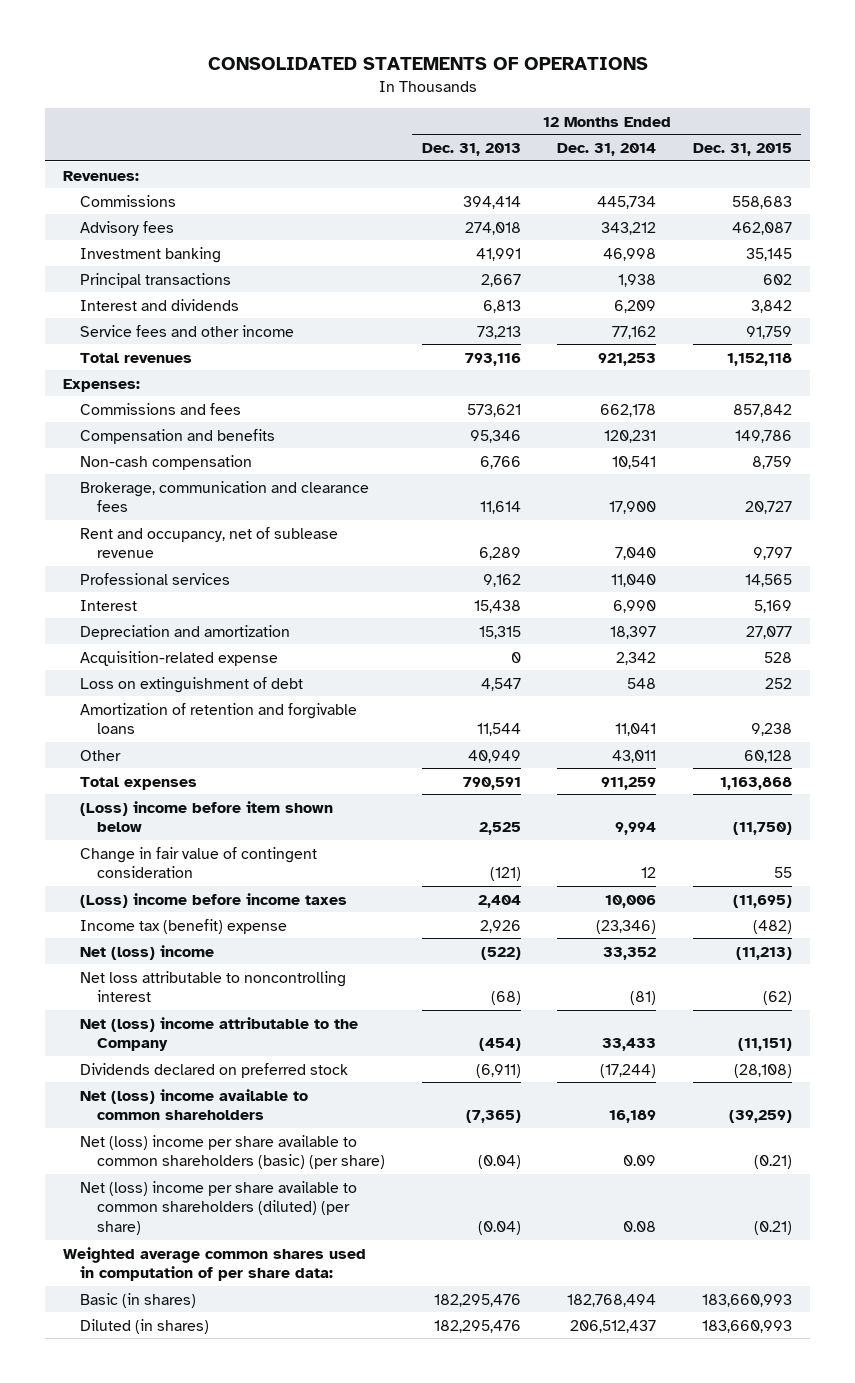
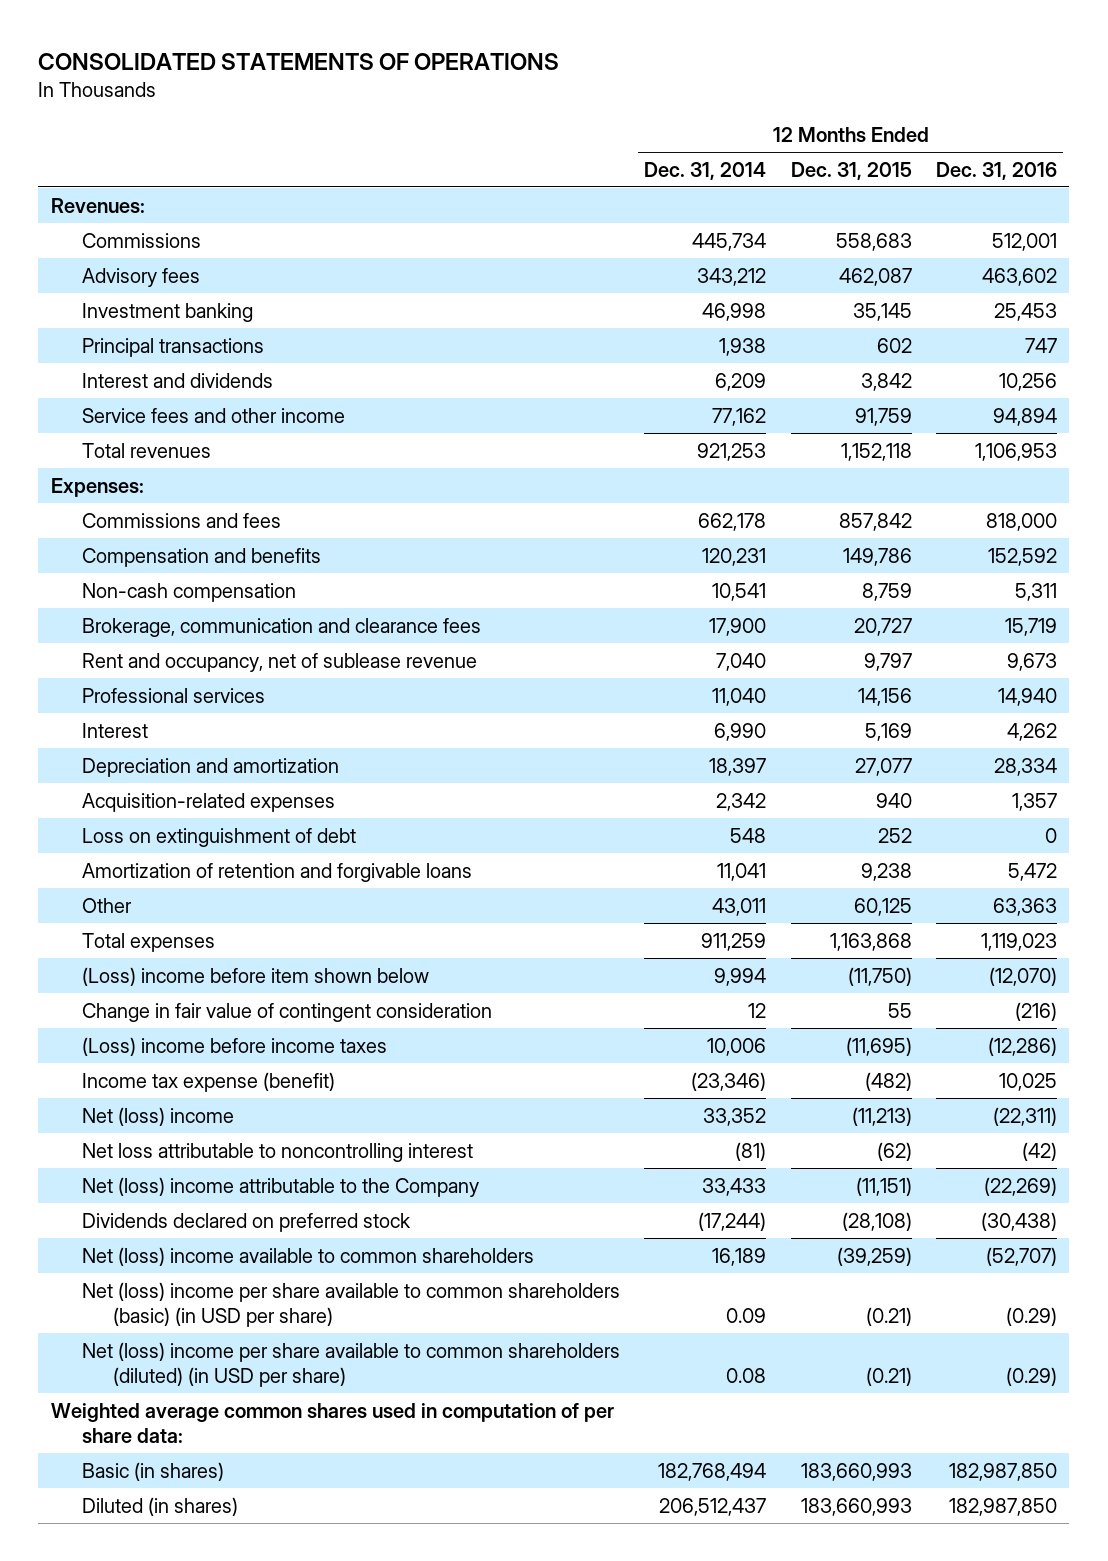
- | 12 Months Ended Dec. 31, 2013 | 12 Months Ended Dec. 31, 2014 | 12 Months Ended Dec. 31, 2015
+ | 12 Months Ended Dec. 31, 2014 | 12 Months Ended Dec. 31, 2015 | 12 Months Ended Dec. 31, 2016
- Professional services | 9,162 | 11,040 | 14,565
+ Professional services | 11,040 | 14,156 | 14,940
- Acquisition-related expense | 0 | 2,342 | 528
+ Acquisition-related expenses | 2,342 | 940 | 1,357
- Other | 40,949 | 43,011 | 60,128
+ Other | 43,011 | 60,125 | 63,363
- Income tax (benefit) expense | 2,926 | (23,346) | (482)
+ Income tax expense (benefit) | (23,346) | (482) | 10,025
- Net (loss) income per share available to common shareholders (basic) (per share) | (0.04) | 0.09 | (0.21)
- Net (loss) income per share available to common shareholders (diluted) (per share) | (0.04) | 0.08 | (0.21)
+ Net (loss) income per share available to common shareholders (basic) (in USD per share) | 0.09 | (0.21) | (0.29)
+ Net (loss) income per share available to common shareholders (diluted) (in USD per share) | 0.08 | (0.21) | (0.29)

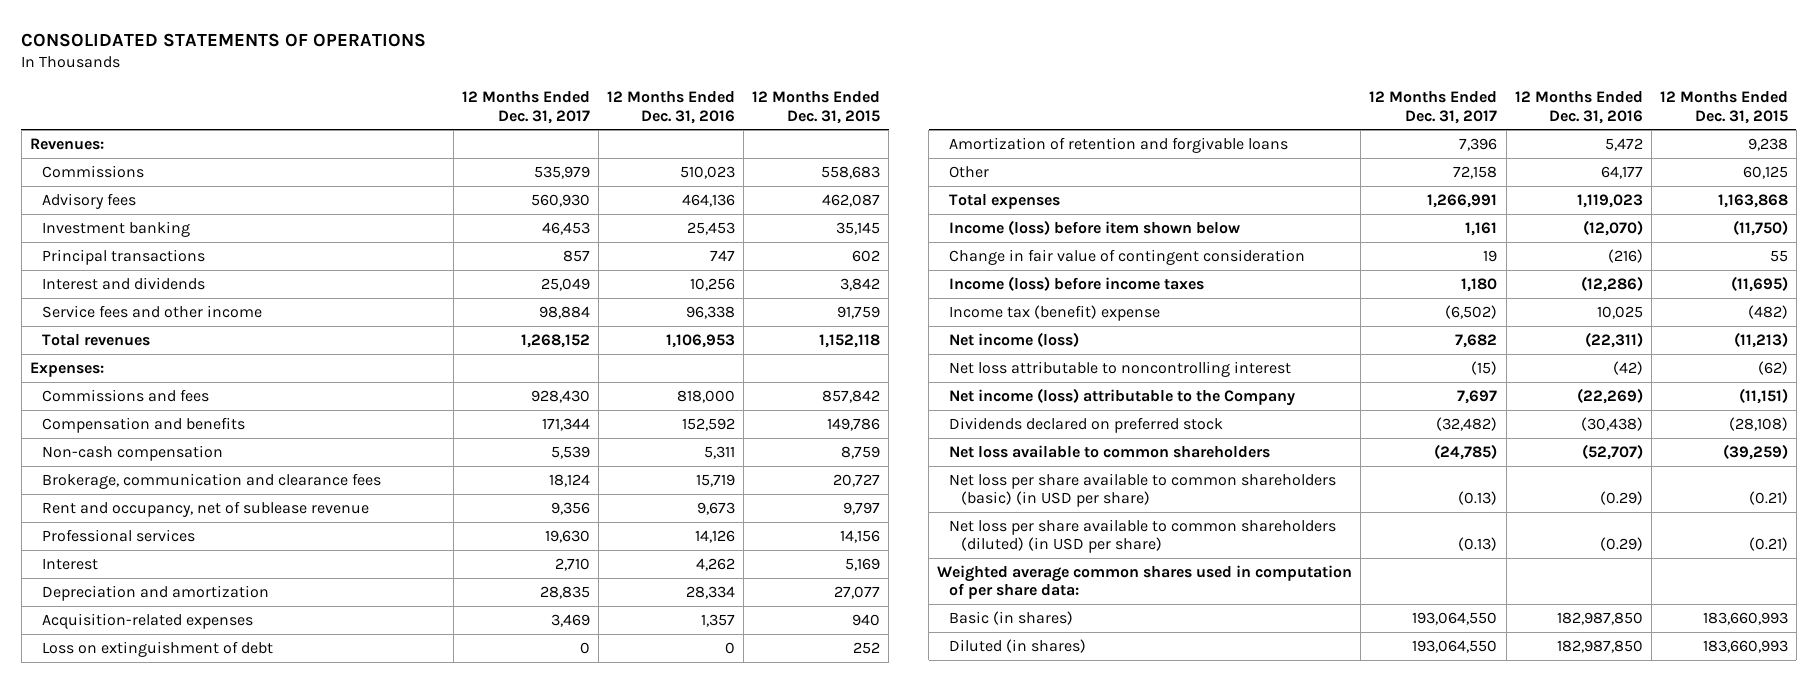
- | 12 Months Ended Dec. 31, 2014 | 12 Months Ended Dec. 31, 2015 | 12 Months Ended Dec. 31, 2016
+ | 12 Months Ended Dec. 31, 2017 | 12 Months Ended Dec. 31, 2016 | 12 Months Ended Dec. 31, 2015
- Commissions | 445,734 | 558,683 | 512,001
- Advisory fees | 343,212 | 462,087 | 463,602
+ Commissions | 535,979 | 510,023 | 558,683
+ Advisory fees | 560,930 | 464,136 | 462,087
- Service fees and other income | 77,162 | 91,759 | 94,894
+ Service fees and other income | 98,884 | 96,338 | 91,759
- Professional services | 11,040 | 14,156 | 14,940
+ Professional services | 19,630 | 14,126 | 14,156
- Other | 43,011 | 60,125 | 63,363
+ Other | 72,158 | 64,177 | 60,125
- (Loss) income before item shown below | 9,994 | (11,750) | (12,070)
+ Income (loss) before item shown below | 1,161 | (12,070) | (11,750)
- (Loss) income before income taxes | 10,006 | (11,695) | (12,286)
- Income tax expense (benefit) | (23,346) | (482) | 10,025
- Net (loss) income | 33,352 | (11,213) | (22,311)
+ Income (loss) before income taxes | 1,180 | (12,286) | (11,695)
+ Income tax (benefit) expense | (6,502) | 10,025 | (482)
+ Net income (loss) | 7,682 | (22,311) | (11,213)
- Net (loss) income attributable to the Company | 33,433 | (11,151) | (22,269)
+ Net income (loss) attributable to the Company | 7,697 | (22,269) | (11,151)
- Net (loss) income available to common shareholders | 16,189 | (39,259) | (52,707)
- Net (loss) income per share available to common shareholders (basic) (in USD per share) | 0.09 | (0.21) | (0.29)
- Net (loss) income per share available to common shareholders (diluted) (in USD per share) | 0.08 | (0.21) | (0.29)
+ Net loss available to common shareholders | (24,785) | (52,707) | (39,259)
+ Net loss per share available to common shareholders (basic) (in USD per share) | (0.13) | (0.29) | (0.21)
+ Net loss per share available to common shareholders (diluted) (in USD per share) | (0.13) | (0.29) | (0.21)

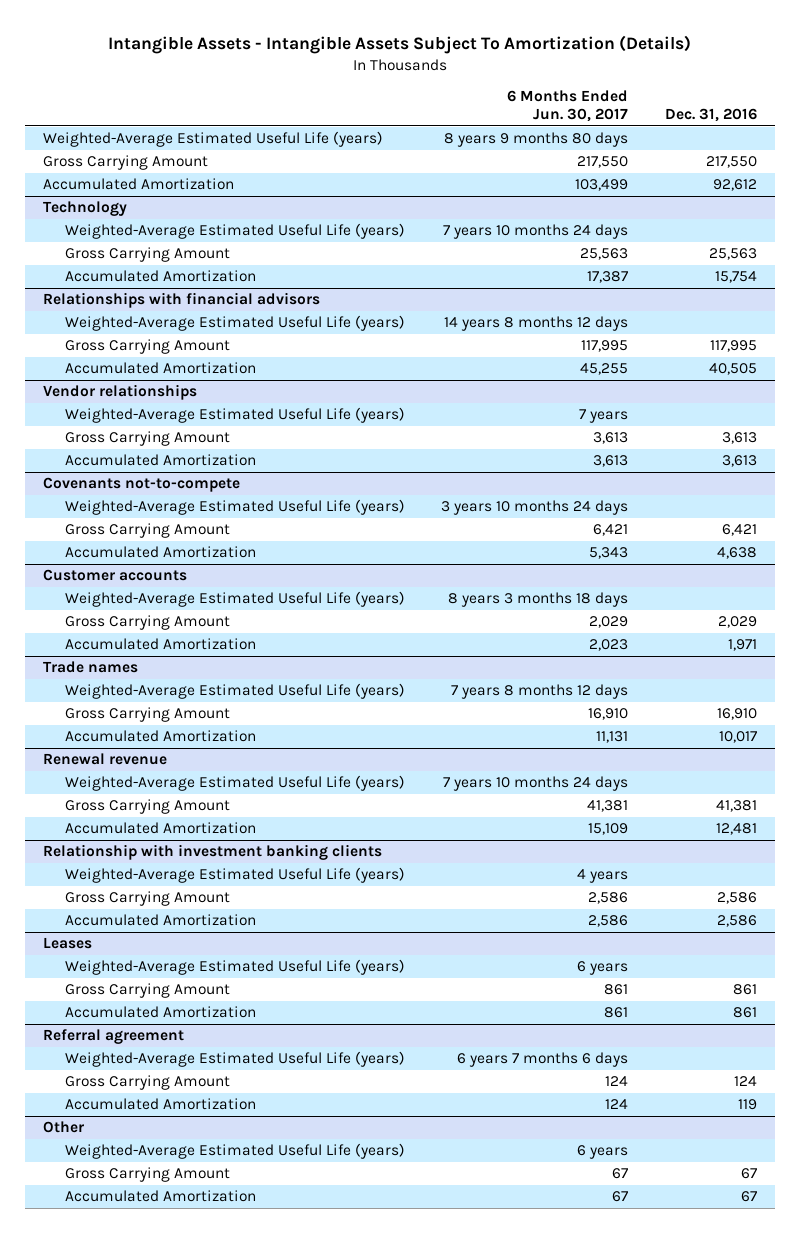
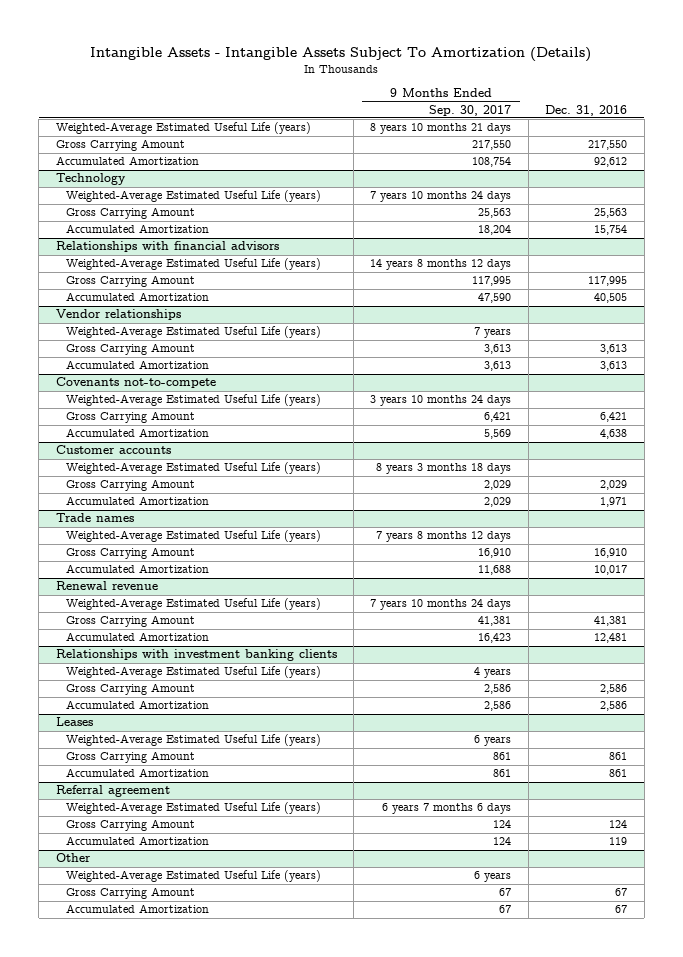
- | 6 Months Ended Jun. 30, 2017 | Dec. 31, 2016
+ | 9 Months Ended Sep. 30, 2017 | Dec. 31, 2016
- Relationship with investment banking clients
+ Relationships with investment banking clients

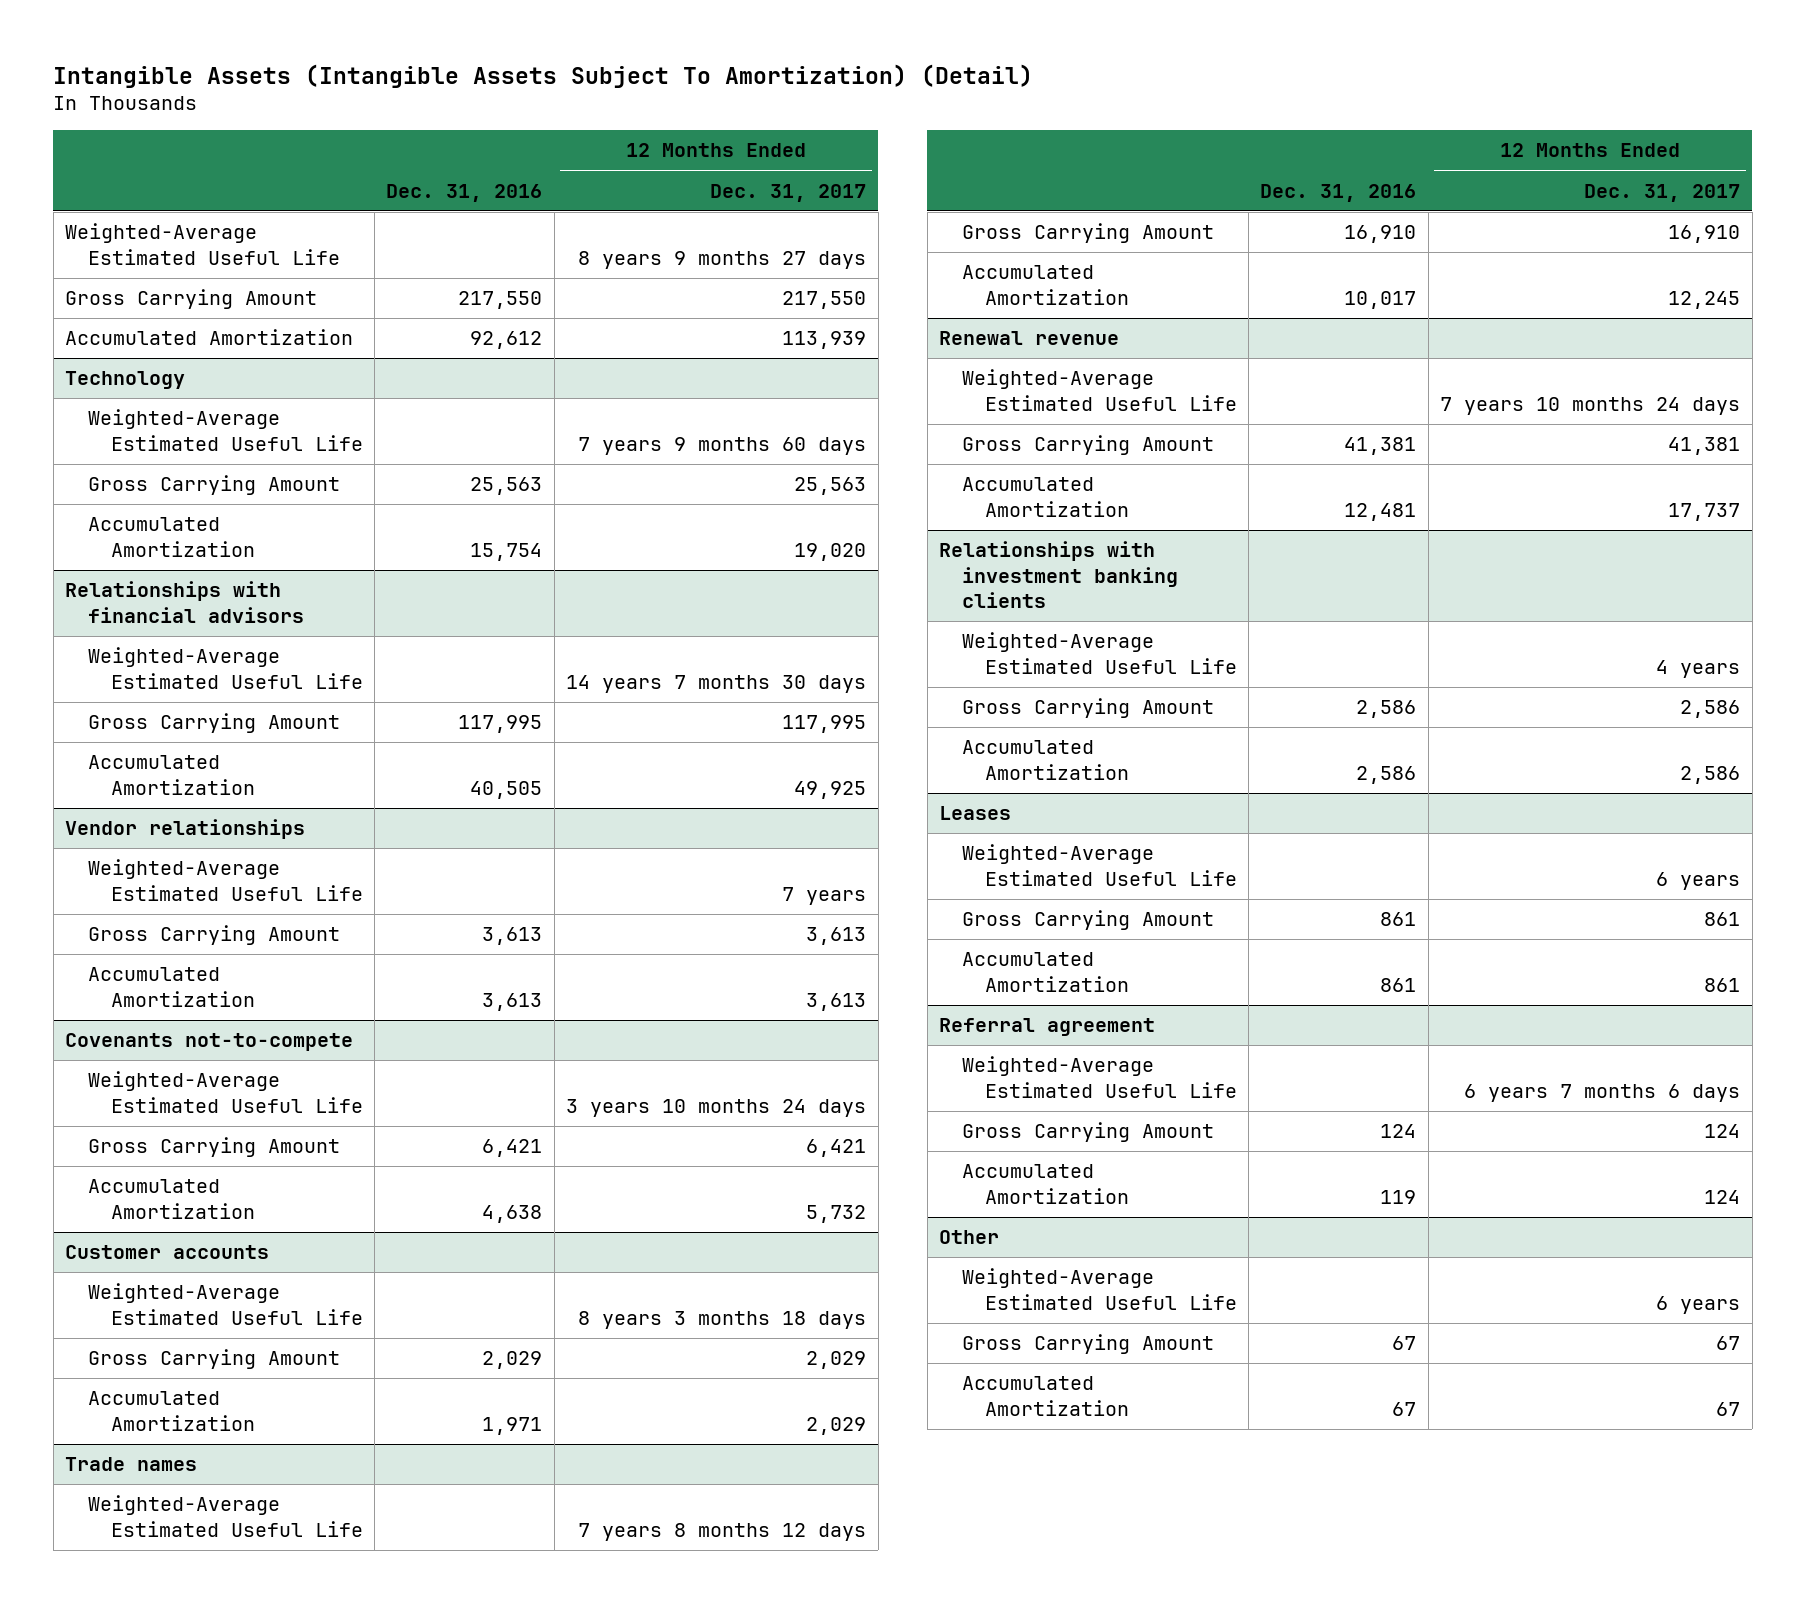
- Intangible Assets - Intangible Assets Subject To Amortization (Details)
+ Intangible Assets (Intangible Assets Subject To Amortization) (Detail)
- | 9 Months Ended Sep. 30, 2017 | Dec. 31, 2016
+ | Dec. 31, 2016 | 12 Months Ended Dec. 31, 2017
- Weighted-Average Estimated Useful Life (years) | 8 years 10 months 21 days |
+ Weighted-Average Estimated Useful Life | | 8 years 9 months 27 days
@ Technology
- Weighted-Average Estimated Useful Life (years) | 7 years 10 months 24 days |
+ Weighted-Average Estimated Useful Life | | 7 years 9 months 60 days
@ Relationships with financial advisors
- Weighted-Average Estimated Useful Life (years) | 14 years 8 months 12 days |
+ Weighted-Average Estimated Useful Life | | 14 years 7 months 30 days
@ Vendor relationships
- Weighted-Average Estimated Useful Life (years) | 7 years |
+ Weighted-Average Estimated Useful Life | | 7 years
@ Covenants not-to-compete
- Weighted-Average Estimated Useful Life (years) | 3 years 10 months 24 days |
+ Weighted-Average Estimated Useful Life | | 3 years 10 months 24 days
@ Customer accounts
- Weighted-Average Estimated Useful Life (years) | 8 years 3 months 18 days |
+ Weighted-Average Estimated Useful Life | | 8 years 3 months 18 days
@ Trade names
- Weighted-Average Estimated Useful Life (years) | 7 years 8 months 12 days |
+ Weighted-Average Estimated Useful Life | | 7 years 8 months 12 days
@ Renewal revenue
- Weighted-Average Estimated Useful Life (years) | 7 years 10 months 24 days |
+ Weighted-Average Estimated Useful Life | | 7 years 10 months 24 days
@ Relationships with investment banking clients
- Weighted-Average Estimated Useful Life (years) | 4 years |
+ Weighted-Average Estimated Useful Life | | 4 years
@ Leases
- Weighted-Average Estimated Useful Life (years) | 6 years |
+ Weighted-Average Estimated Useful Life | | 6 years
@ Referral agreement
- Weighted-Average Estimated Useful Life (years) | 6 years 7 months 6 days |
+ Weighted-Average Estimated Useful Life | | 6 years 7 months 6 days
@ Other
- Weighted-Average Estimated Useful Life (years) | 6 years |
+ Weighted-Average Estimated Useful Life | | 6 years

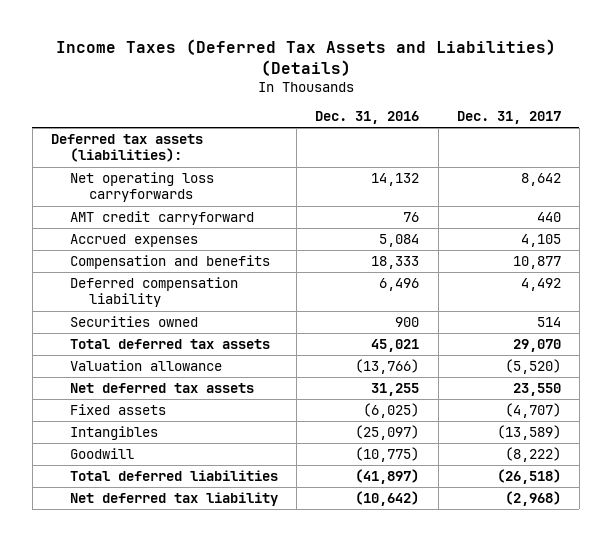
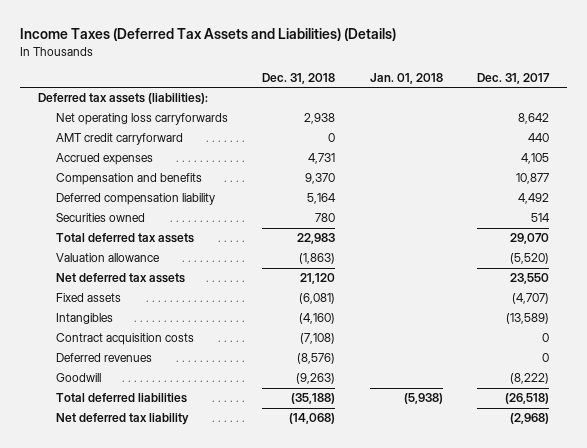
- | Dec. 31, 2016 | Dec. 31, 2017
+ | Dec. 31, 2018 | Jan. 01, 2018 | Dec. 31, 2017
+ Contract acquisition costs | (7,108) | | 0
+ Deferred revenues | (8,576) | | 0

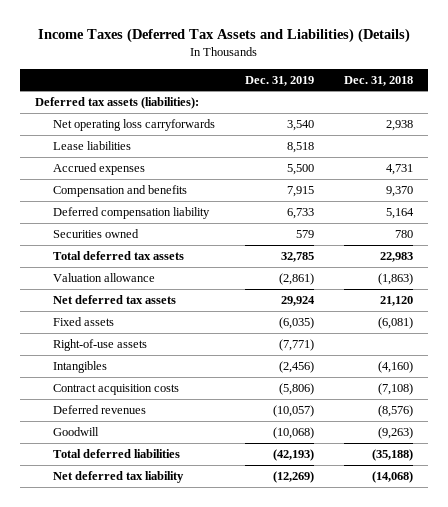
- | Dec. 31, 2018 | Jan. 01, 2018 | Dec. 31, 2017
+ | Dec. 31, 2019 | Dec. 31, 2018
- AMT credit carryforward | 0 | | 440
+ Lease liabilities | 8,518 |
+ Right-of-use assets | (7,771) |

